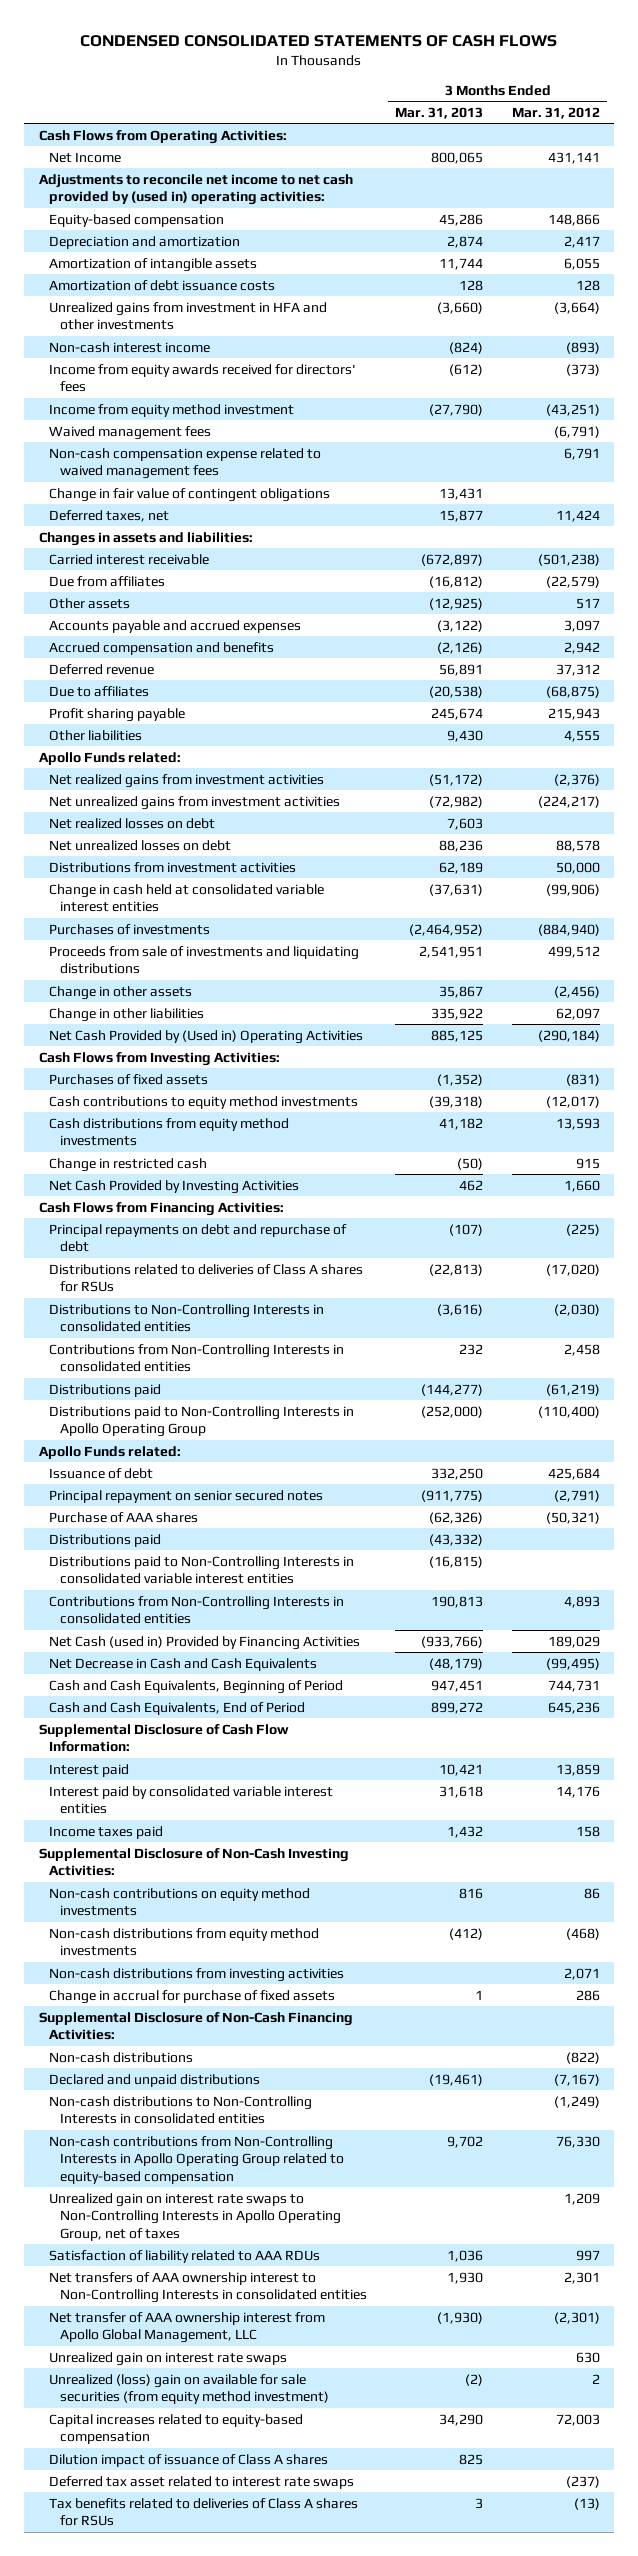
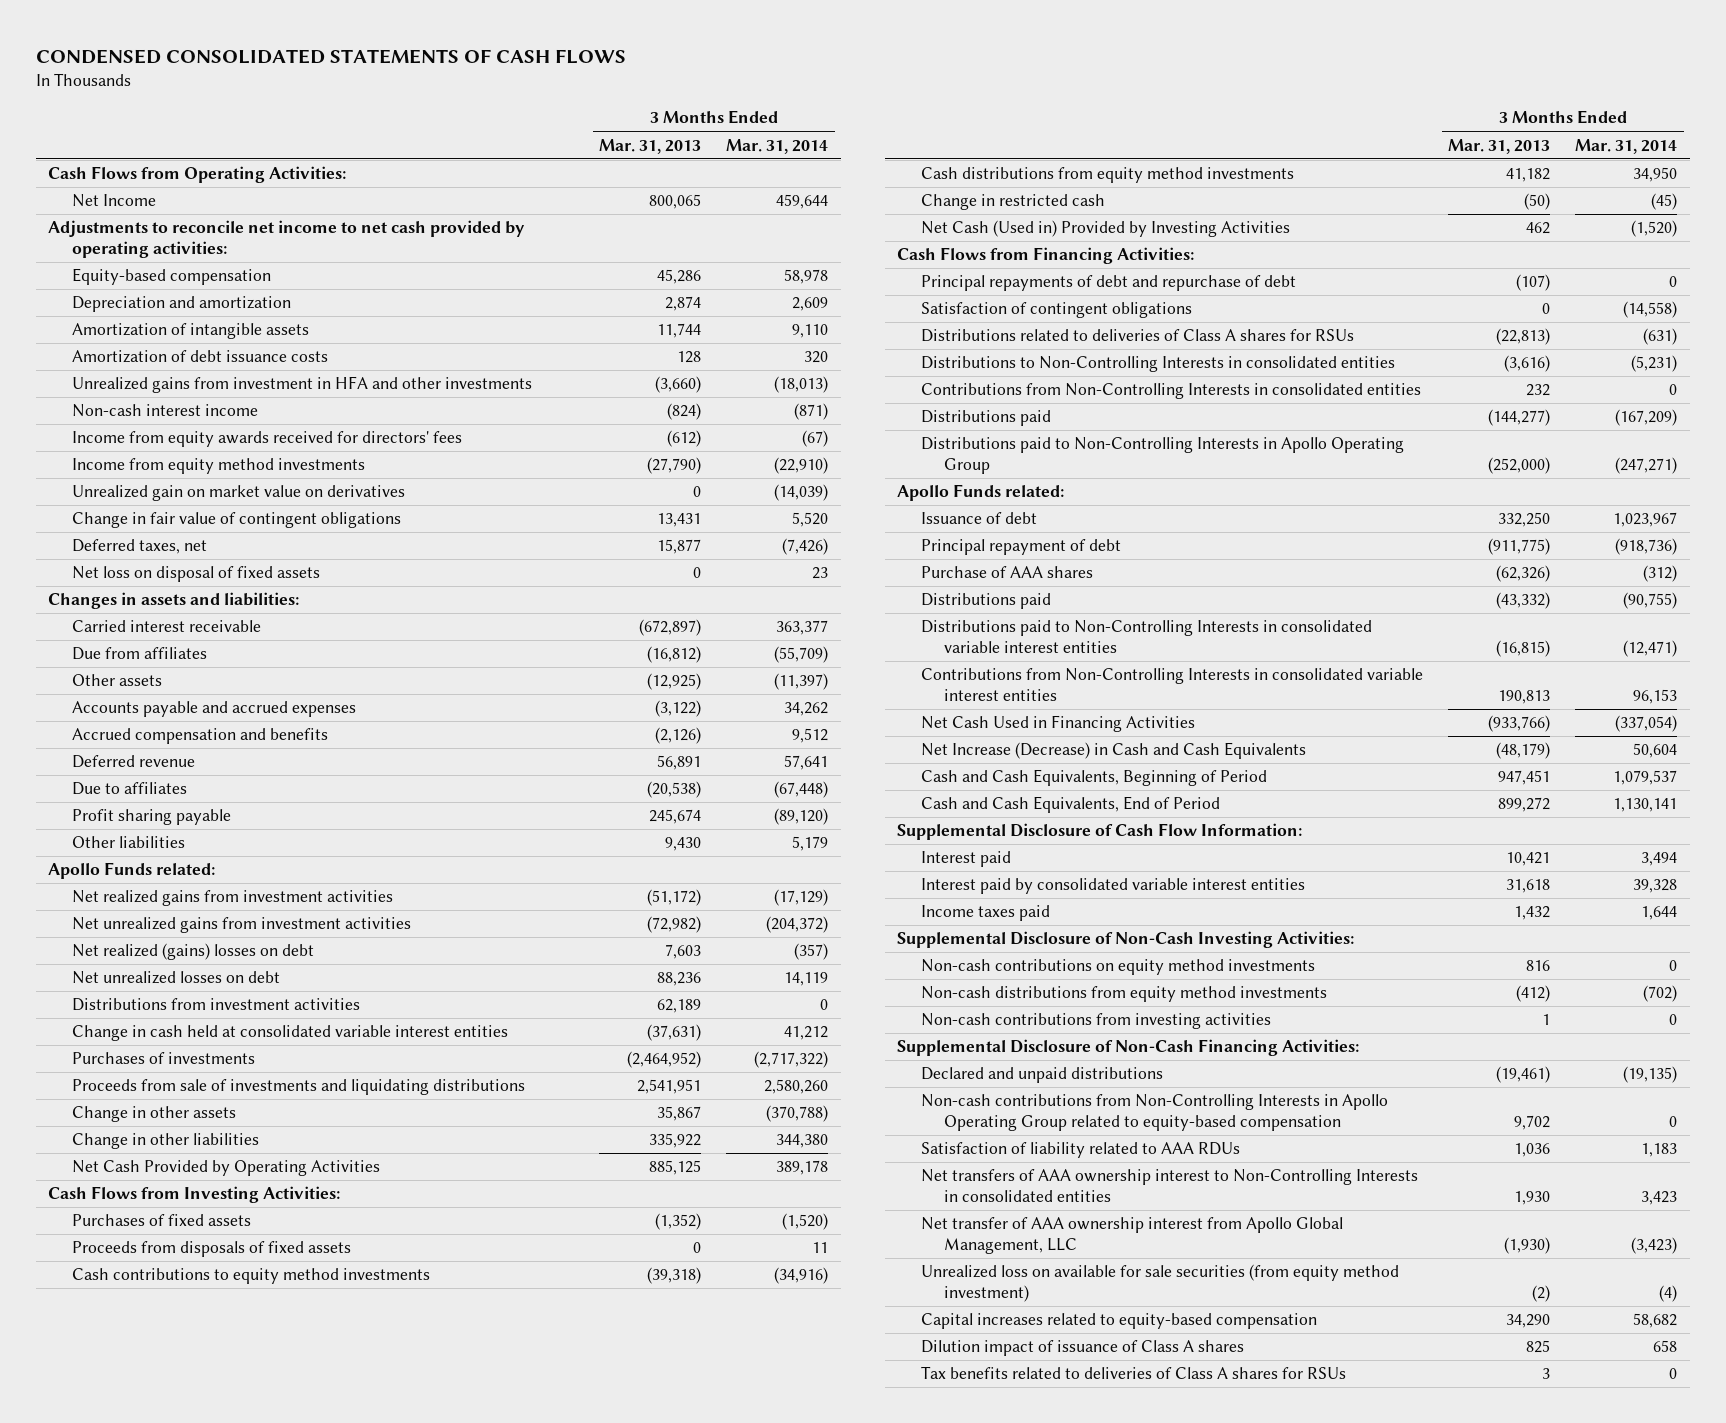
- | 3 Months Ended Mar. 31, 2013 | 3 Months Ended Mar. 31, 2012
+ | 3 Months Ended Mar. 31, 2013 | 3 Months Ended Mar. 31, 2014
- Adjustments to reconcile net income to net cash provided by (used in) operating activities:
+ Adjustments to reconcile net income to net cash provided by operating activities:
- Income from equity method investment | (27,790) | (43,251)
- Waived management fees | | (6,791)
- Non-cash compensation expense related to waived management fees | | 6,791
+ Income from equity method investments | (27,790) | (22,910)
+ Unrealized gain on market value on derivatives | 0 | (14,039)
+ Net loss on disposal of fixed assets | 0 | 23
- Net realized losses on debt | 7,603 |
+ Net realized (gains) losses on debt | 7,603 | (357)
- Net Cash Provided by (Used in) Operating Activities | 885,125 | (290,184)
+ Net Cash Provided by Operating Activities | 885,125 | 389,178
+ Proceeds from disposals of fixed assets | 0 | 11
- Net Cash Provided by Investing Activities | 462 | 1,660
+ Net Cash (Used in) Provided by Investing Activities | 462 | (1,520)
- Principal repayments on debt and repurchase of debt | (107) | (225)
+ Principal repayments of debt and repurchase of debt | (107) | 0
+ Satisfaction of contingent obligations | 0 | (14,558)
- Principal repayment on senior secured notes | (911,775) | (2,791)
+ Principal repayment of debt | (911,775) | (918,736)
- Contributions from Non-Controlling Interests in consolidated entities | 190,813 | 4,893
- Net Cash (used in) Provided by Financing Activities | (933,766) | 189,029
- Net Decrease in Cash and Cash Equivalents | (48,179) | (99,495)
+ Contributions from Non-Controlling Interests in consolidated variable interest entities | 190,813 | 96,153
+ Net Cash Used in Financing Activities | (933,766) | (337,054)
+ Net Increase (Decrease) in Cash and Cash Equivalents | (48,179) | 50,604
- Non-cash distributions from investing activities | | 2,071
- Change in accrual for purchase of fixed assets | 1 | 286
+ Non-cash contributions from investing activities | 1 | 0
- Non-cash distributions | | (822)
- Non-cash distributions to Non-Controlling Interests in consolidated entities | | (1,249)
- Unrealized gain on interest rate swaps to Non-Controlling Interests in Apollo Operating Group, net of taxes | | 1,209
- Unrealized gain on interest rate swaps | | 630
- Unrealized (loss) gain on available for sale securities (from equity method investment) | (2) | 2
+ Unrealized loss on available for sale securities (from equity method investment) | (2) | (4)
- Deferred tax asset related to interest rate swaps | | (237)

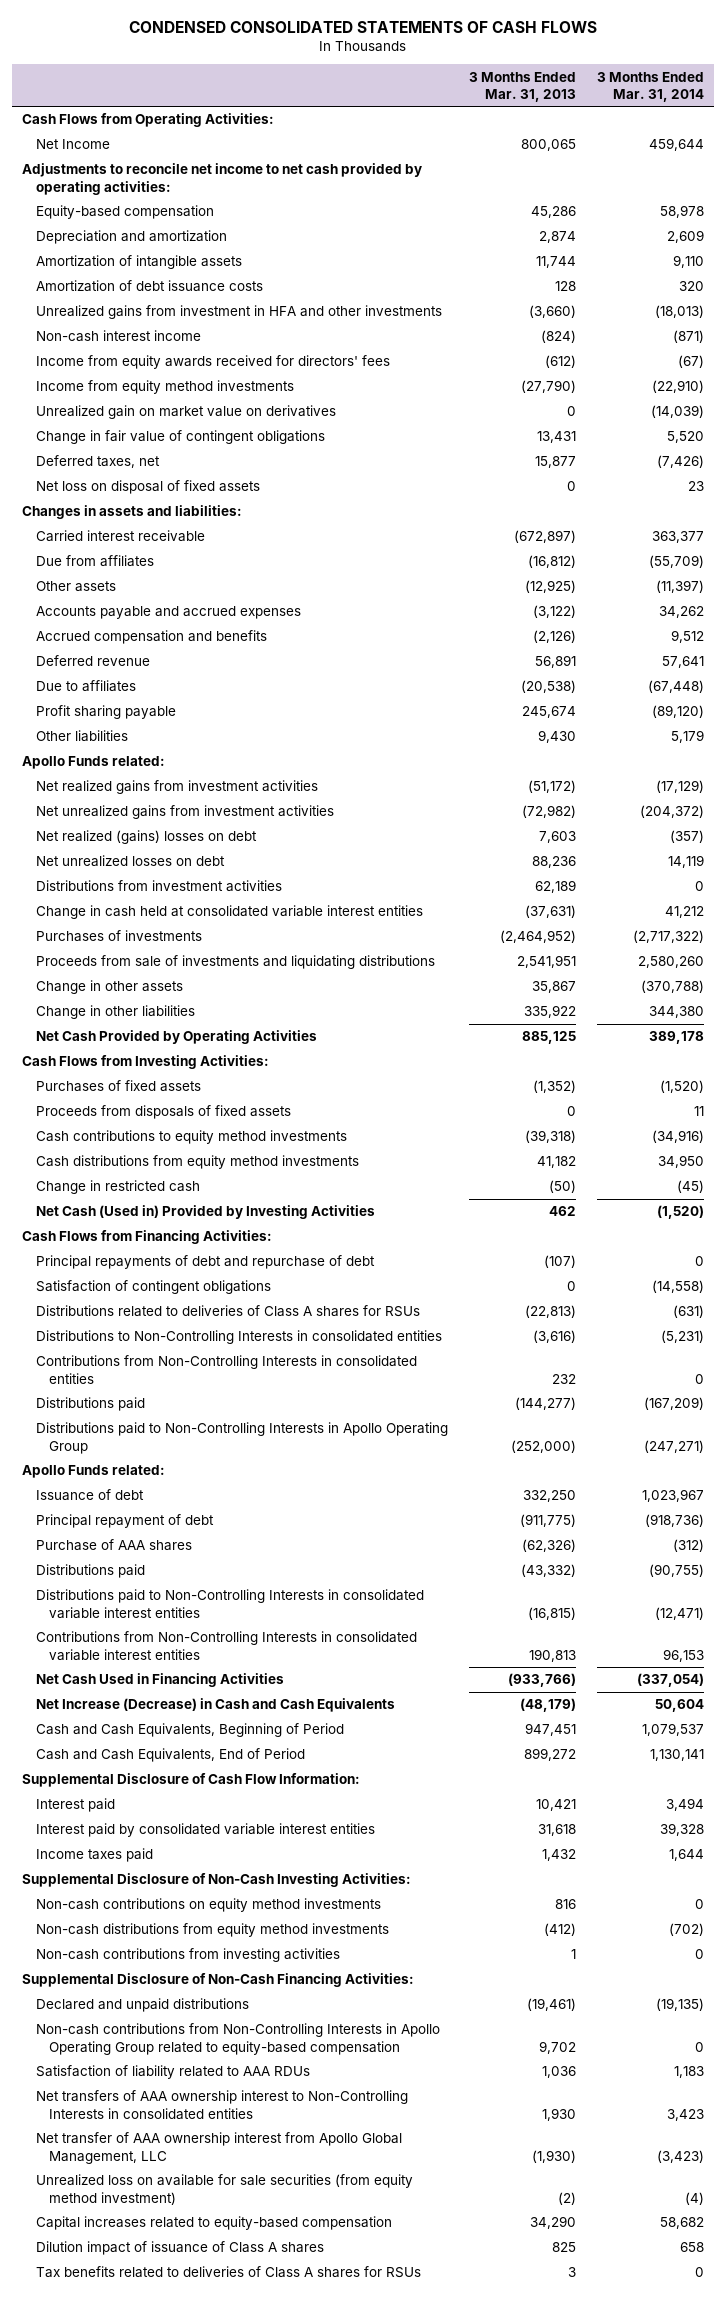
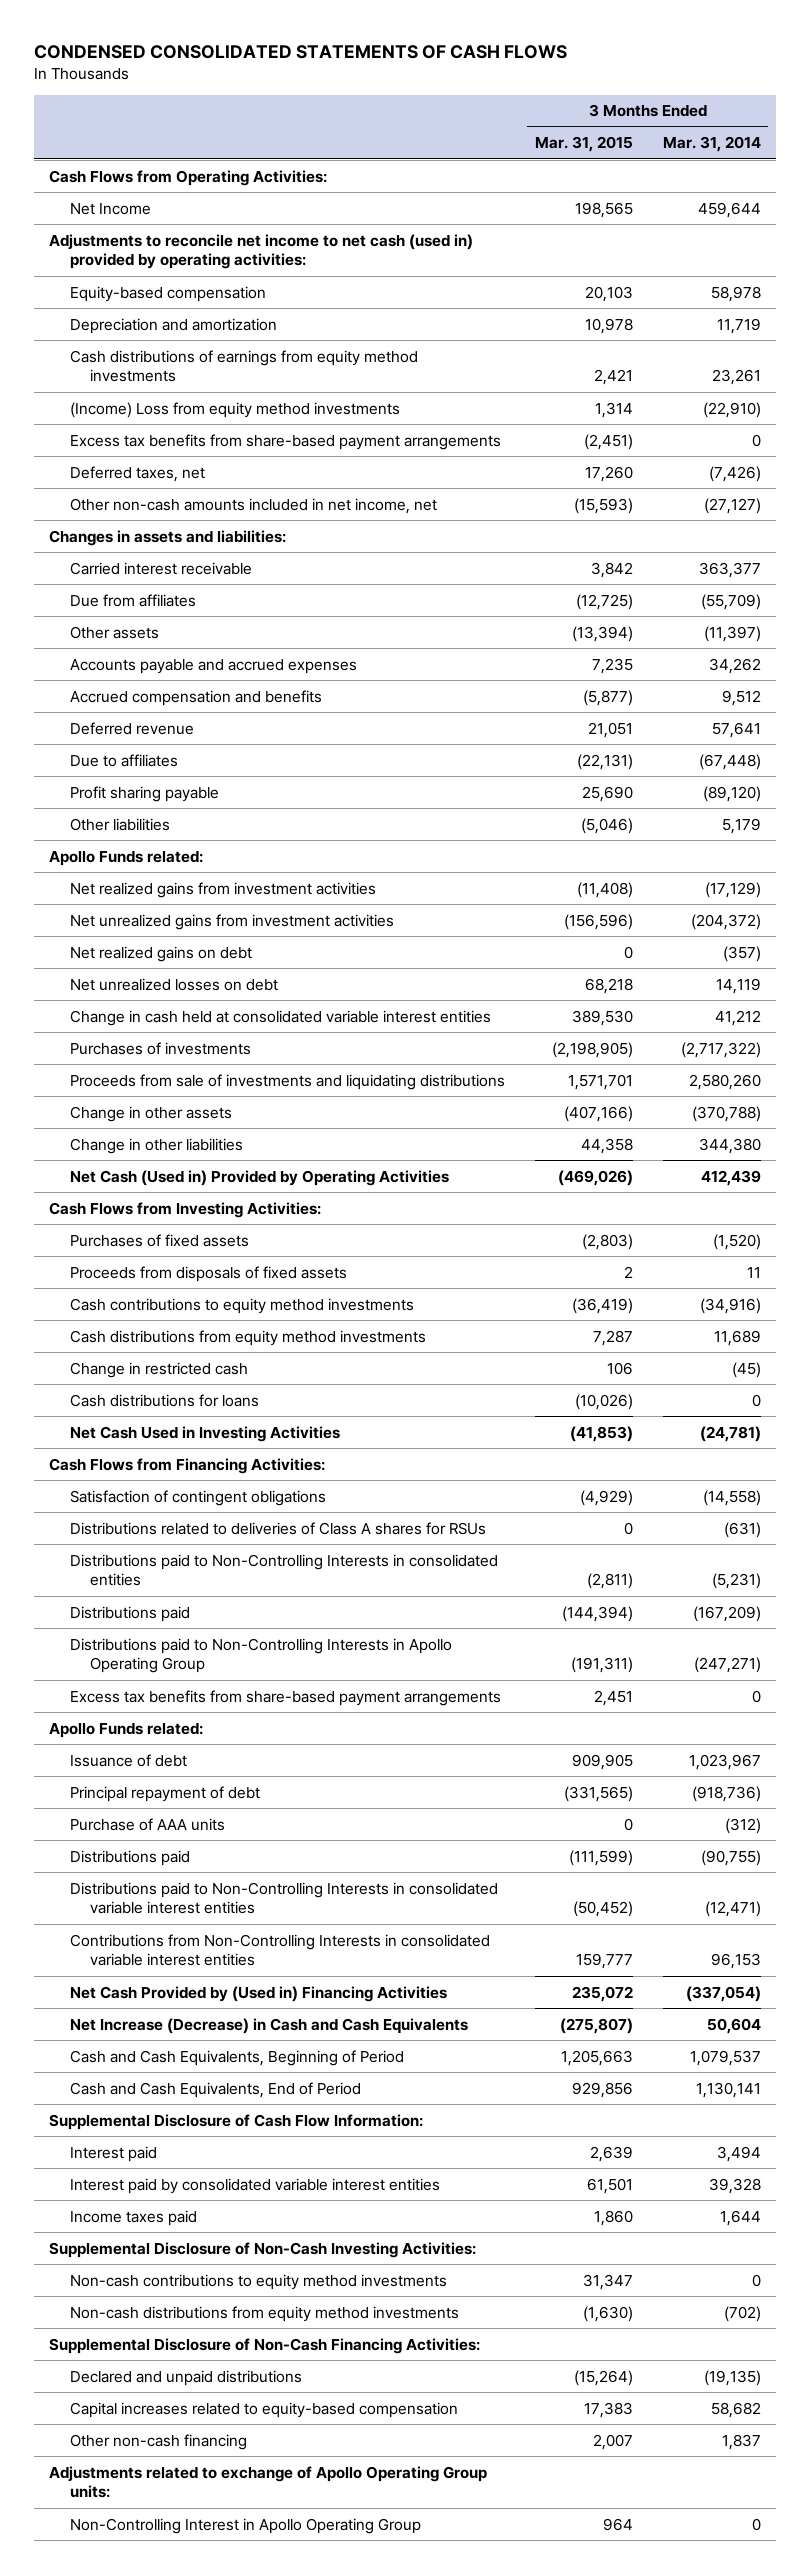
- | 3 Months Ended Mar. 31, 2013 | 3 Months Ended Mar. 31, 2014
+ | 3 Months Ended Mar. 31, 2015 | 3 Months Ended Mar. 31, 2014
- Adjustments to reconcile net income to net cash provided by operating activities:
+ Adjustments to reconcile net income to net cash (used in) provided by operating activities:
- Depreciation and amortization | 2,874 | 2,609
- Amortization of intangible assets | 11,744 | 9,110
- Amortization of debt issuance costs | 128 | 320
- Unrealized gains from investment in HFA and other investments | (3,660) | (18,013)
- Non-cash interest income | (824) | (871)
- Income from equity awards received for directors' fees | (612) | (67)
- Income from equity method investments | (27,790) | (22,910)
- Unrealized gain on market value on derivatives | 0 | (14,039)
- Change in fair value of contingent obligations | 13,431 | 5,520
+ Depreciation and amortization | 10,978 | 11,719
+ Cash distributions of earnings from equity method investments | 2,421 | 23,261
+ (Income) Loss from equity method investments | 1,314 | (22,910)
+ Excess tax benefits from share-based payment arrangements | (2,451) | 0
- Net loss on disposal of fixed assets | 0 | 23
+ Other non-cash amounts included in net income, net | (15,593) | (27,127)
- Net realized (gains) losses on debt | 7,603 | (357)
+ Net realized gains on debt | 0 | (357)
- Distributions from investment activities | 62,189 | 0
- Net Cash Provided by Operating Activities | 885,125 | 389,178
+ Net Cash (Used in) Provided by Operating Activities | (469,026) | 412,439
- Cash distributions from equity method investments | 41,182 | 34,950
+ Cash distributions from equity method investments | 7,287 | 11,689
- Net Cash (Used in) Provided by Investing Activities | 462 | (1,520)
+ Cash distributions for loans | (10,026) | 0
+ Net Cash Used in Investing Activities | (41,853) | (24,781)
- Principal repayments of debt and repurchase of debt | (107) | 0
- Distributions to Non-Controlling Interests in consolidated entities | (3,616) | (5,231)
- Contributions from Non-Controlling Interests in consolidated entities | 232 | 0
+ Distributions paid to Non-Controlling Interests in consolidated entities | (2,811) | (5,231)
+ Excess tax benefits from share-based payment arrangements | 2,451 | 0
- Purchase of AAA shares | (62,326) | (312)
+ Purchase of AAA units | 0 | (312)
- Net Cash Used in Financing Activities | (933,766) | (337,054)
+ Net Cash Provided by (Used in) Financing Activities | 235,072 | (337,054)
- Non-cash contributions on equity method investments | 816 | 0
+ Non-cash contributions to equity method investments | 31,347 | 0
- Non-cash contributions from investing activities | 1 | 0
- Non-cash contributions from Non-Controlling Interests in Apollo Operating Group related to equity-based compensation | 9,702 | 0
- Satisfaction of liability related to AAA RDUs | 1,036 | 1,183
- Net transfers of AAA ownership interest to Non-Controlling Interests in consolidated entities | 1,930 | 3,423
- Net transfer of AAA ownership interest from Apollo Global Management, LLC | (1,930) | (3,423)
- Unrealized loss on available for sale securities (from equity method investment) | (2) | (4)
- Dilution impact of issuance of Class A shares | 825 | 658
- Tax benefits related to deliveries of Class A shares for RSUs | 3 | 0
+ Other non-cash financing | 2,007 | 1,837
+ Adjustments related to exchange of Apollo Operating Group units:
+ Non-Controlling Interest in Apollo Operating Group | 964 | 0

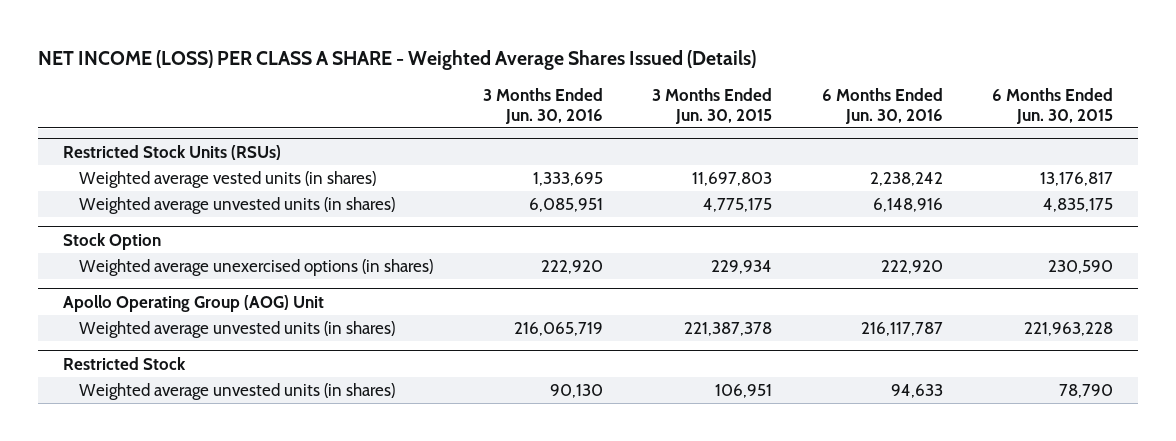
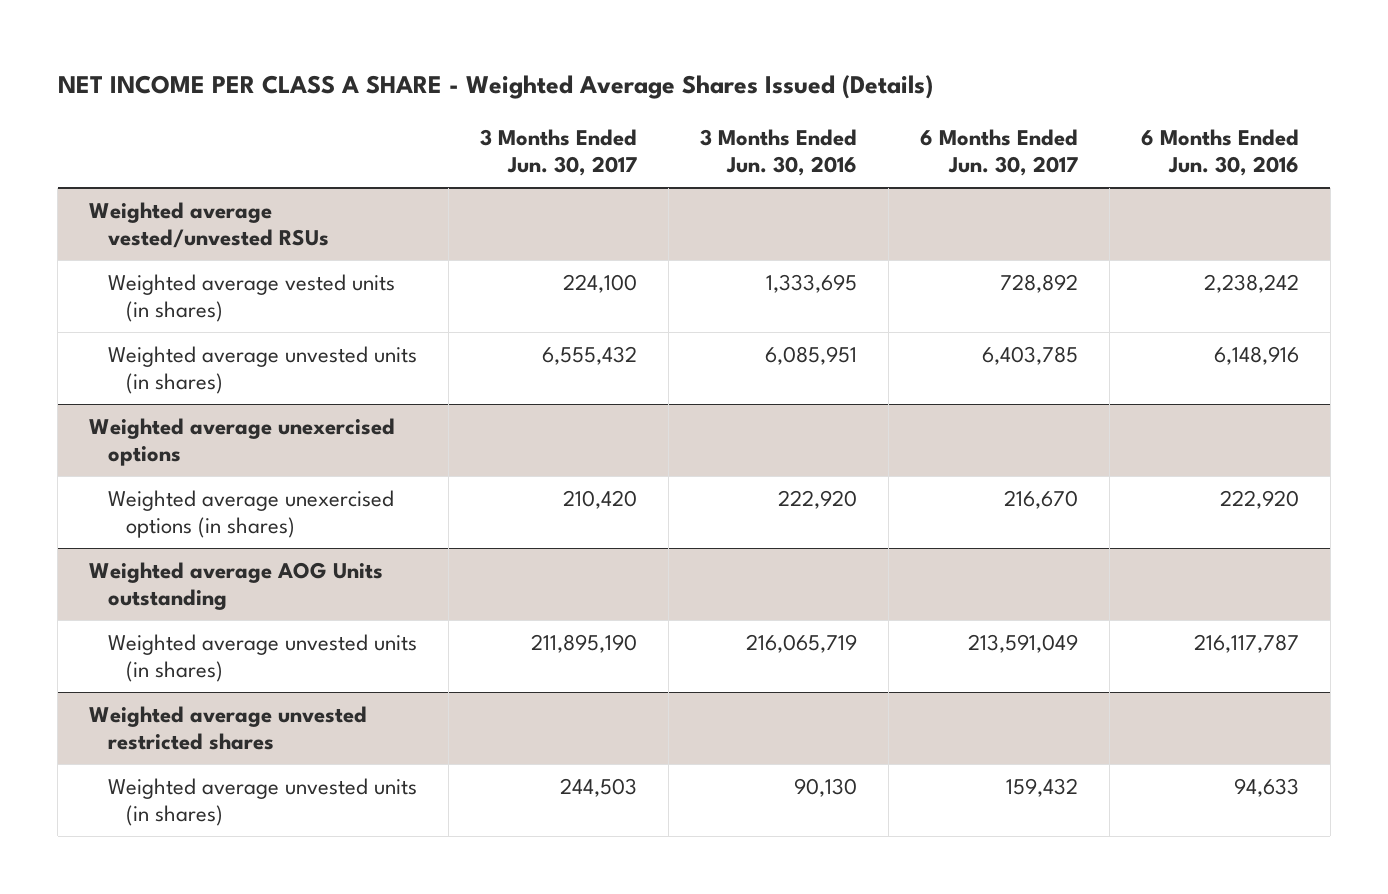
- NET INCOME (LOSS) PER CLASS A SHARE - Weighted Average Shares Issued (Details)
+ NET INCOME PER CLASS A SHARE - Weighted Average Shares Issued (Details)
- | 3 Months Ended Jun. 30, 2016 | 3 Months Ended Jun. 30, 2015 | 6 Months Ended Jun. 30, 2016 | 6 Months Ended Jun. 30, 2015
+ | 3 Months Ended Jun. 30, 2017 | 3 Months Ended Jun. 30, 2016 | 6 Months Ended Jun. 30, 2017 | 6 Months Ended Jun. 30, 2016
- Restricted Stock Units (RSUs)
+ Weighted average vested/unvested RSUs
- Stock Option
+ Weighted average unexercised options
- Apollo Operating Group (AOG) Unit
+ Weighted average AOG Units outstanding
- Restricted Stock
+ Weighted average unvested restricted shares

